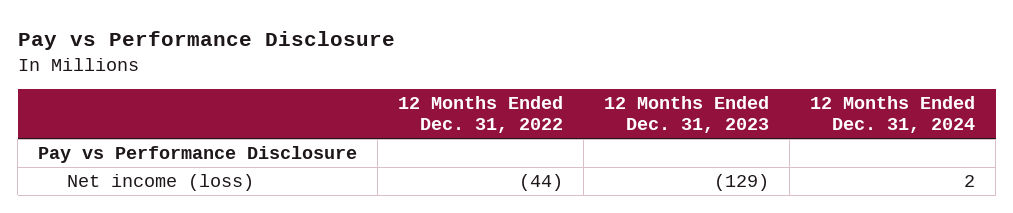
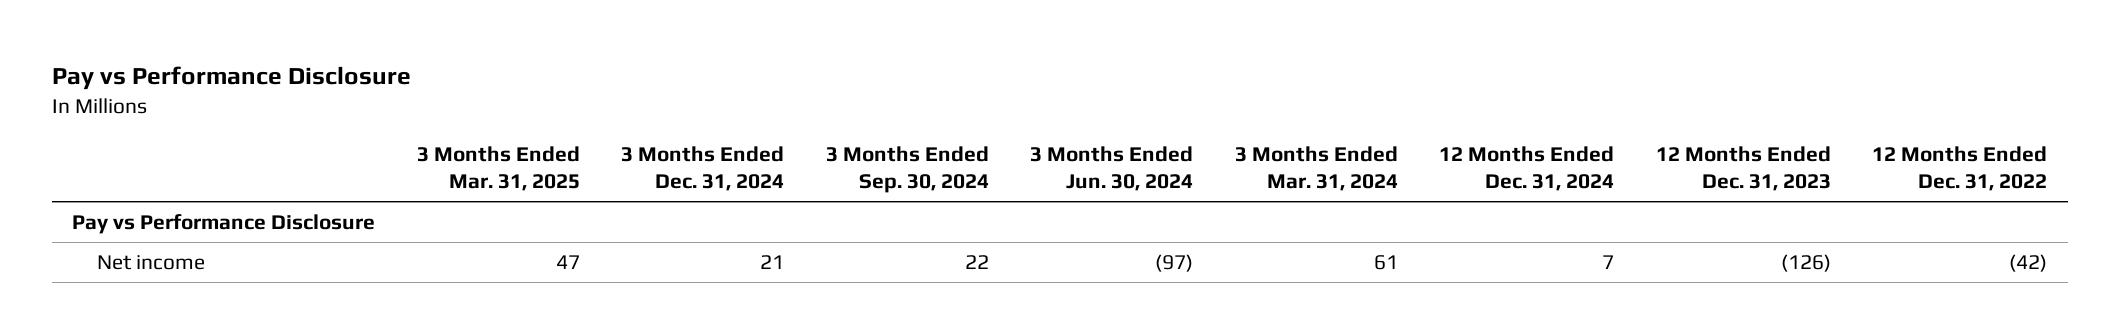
- | 12 Months Ended Dec. 31, 2022 | 12 Months Ended Dec. 31, 2023 | 12 Months Ended Dec. 31, 2024
+ | 3 Months Ended Mar. 31, 2025 | 3 Months Ended Dec. 31, 2024 | 3 Months Ended Sep. 30, 2024 | 3 Months Ended Jun. 30, 2024 | 3 Months Ended Mar. 31, 2024 | 12 Months Ended Dec. 31, 2024 | 12 Months Ended Dec. 31, 2023 | 12 Months Ended Dec. 31, 2022
- Net income (loss) | (44) | (129) | 2
+ Net income | 47 | 21 | 22 | (97) | 61 | 7 | (126) | (42)

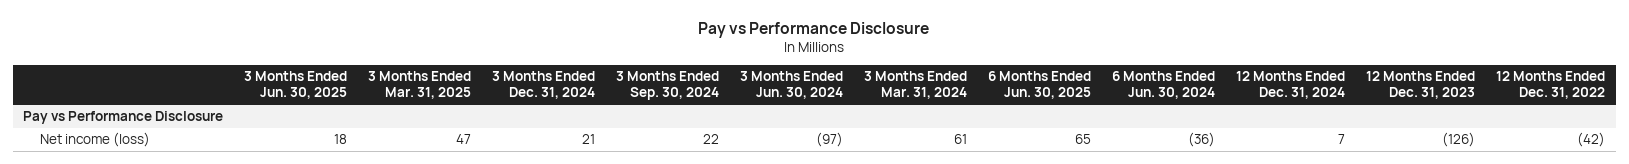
- | 3 Months Ended Mar. 31, 2025 | 3 Months Ended Dec. 31, 2024 | 3 Months Ended Sep. 30, 2024 | 3 Months Ended Jun. 30, 2024 | 3 Months Ended Mar. 31, 2024 | 12 Months Ended Dec. 31, 2024 | 12 Months Ended Dec. 31, 2023 | 12 Months Ended Dec. 31, 2022
+ | 3 Months Ended Jun. 30, 2025 | 3 Months Ended Mar. 31, 2025 | 3 Months Ended Dec. 31, 2024 | 3 Months Ended Sep. 30, 2024 | 3 Months Ended Jun. 30, 2024 | 3 Months Ended Mar. 31, 2024 | 6 Months Ended Jun. 30, 2025 | 6 Months Ended Jun. 30, 2024 | 12 Months Ended Dec. 31, 2024 | 12 Months Ended Dec. 31, 2023 | 12 Months Ended Dec. 31, 2022
- Net income | 47 | 21 | 22 | (97) | 61 | 7 | (126) | (42)
+ Net income (loss) | 18 | 47 | 21 | 22 | (97) | 61 | 65 | (36) | 7 | (126) | (42)

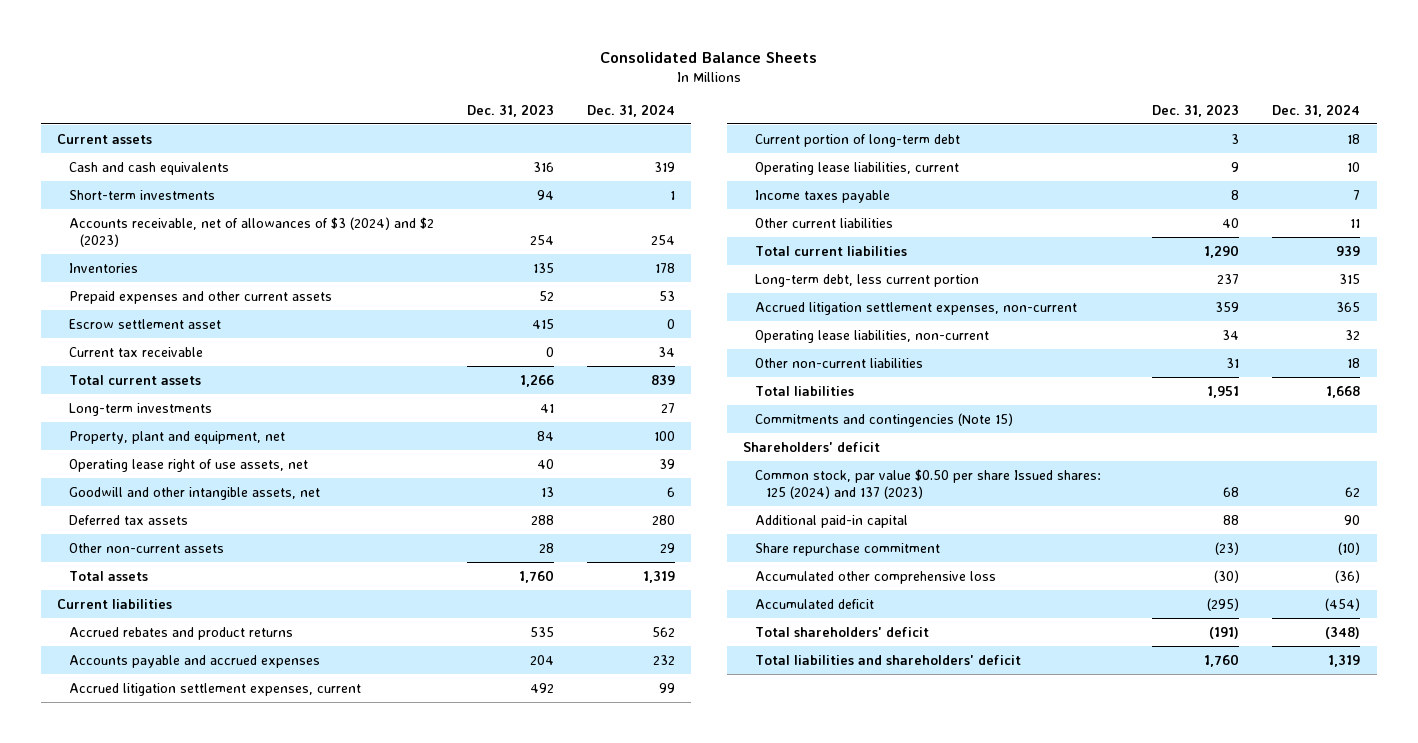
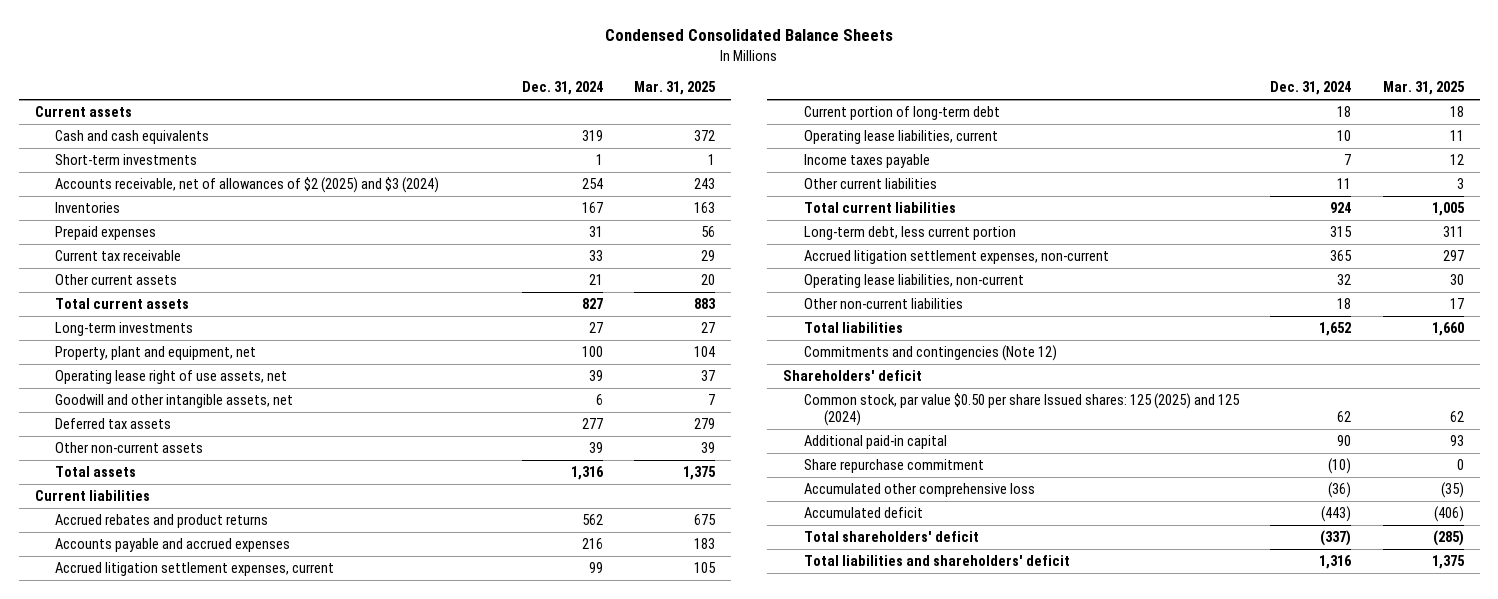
- Consolidated Balance Sheets
+ Condensed Consolidated Balance Sheets
- | Dec. 31, 2023 | Dec. 31, 2024
+ | Dec. 31, 2024 | Mar. 31, 2025
- Accounts receivable, net of allowances of $3 (2024) and $2 (2023) | 254 | 254
- Inventories | 135 | 178
- Prepaid expenses and other current assets | 52 | 53
- Escrow settlement asset | 415 | 0
- Current tax receivable | 0 | 34
- Total current assets | 1,266 | 839
+ Accounts receivable, net of allowances of $2 (2025) and $3 (2024) | 254 | 243
+ Inventories | 167 | 163
+ Prepaid expenses | 31 | 56
+ Current tax receivable | 33 | 29
+ Other current assets | 21 | 20
+ Total current assets | 827 | 883
- Deferred tax assets | 288 | 280
- Other non-current assets | 28 | 29
- Total assets | 1,760 | 1,319
+ Deferred tax assets | 277 | 279
+ Other non-current assets | 39 | 39
+ Total assets | 1,316 | 1,375
- Accounts payable and accrued expenses | 204 | 232
+ Accounts payable and accrued expenses | 216 | 183
- Total current liabilities | 1,290 | 939
+ Total current liabilities | 924 | 1,005
- Total liabilities | 1,951 | 1,668
- Commitments and contingencies (Note 15)
+ Total liabilities | 1,652 | 1,660
+ Commitments and contingencies (Note 12)
- Common stock, par value $0.50 per share Issued shares: 125 (2024) and 137 (2023) | 68 | 62
+ Common stock, par value $0.50 per share Issued shares: 125 (2025) and 125 (2024) | 62 | 62
- Accumulated deficit | (295) | (454)
- Total shareholders' deficit | (191) | (348)
- Total liabilities and shareholders' deficit | 1,760 | 1,319
+ Accumulated deficit | (443) | (406)
+ Total shareholders' deficit | (337) | (285)
+ Total liabilities and shareholders' deficit | 1,316 | 1,375

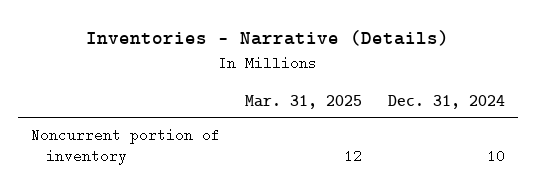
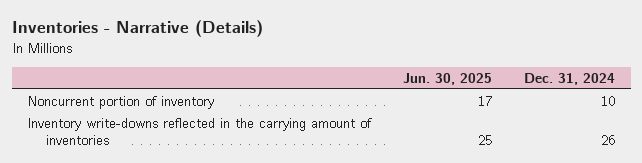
- | Mar. 31, 2025 | Dec. 31, 2024
+ | Jun. 30, 2025 | Dec. 31, 2024
+ Inventory write-downs reflected in the carrying amount of inventories | 25 | 26

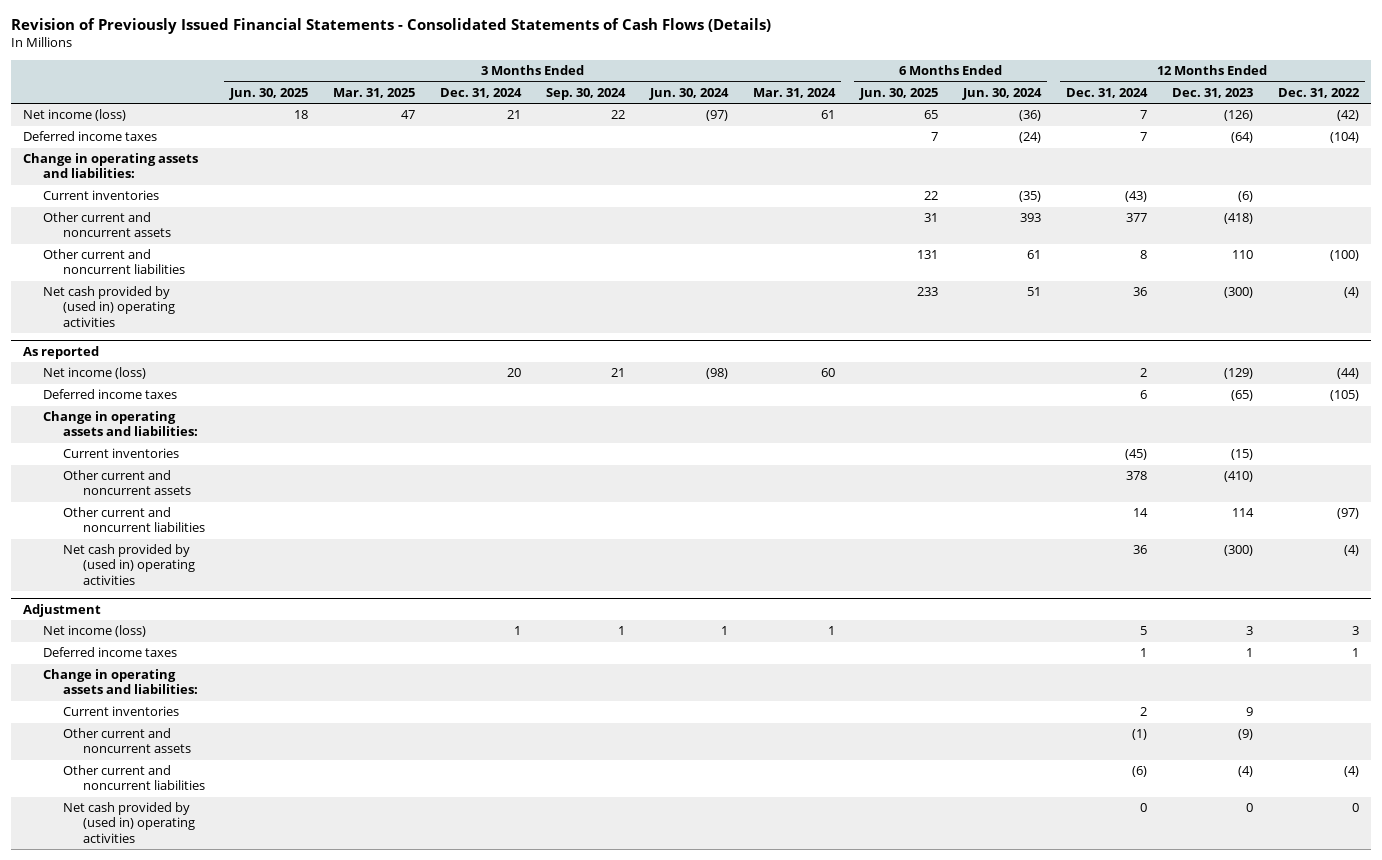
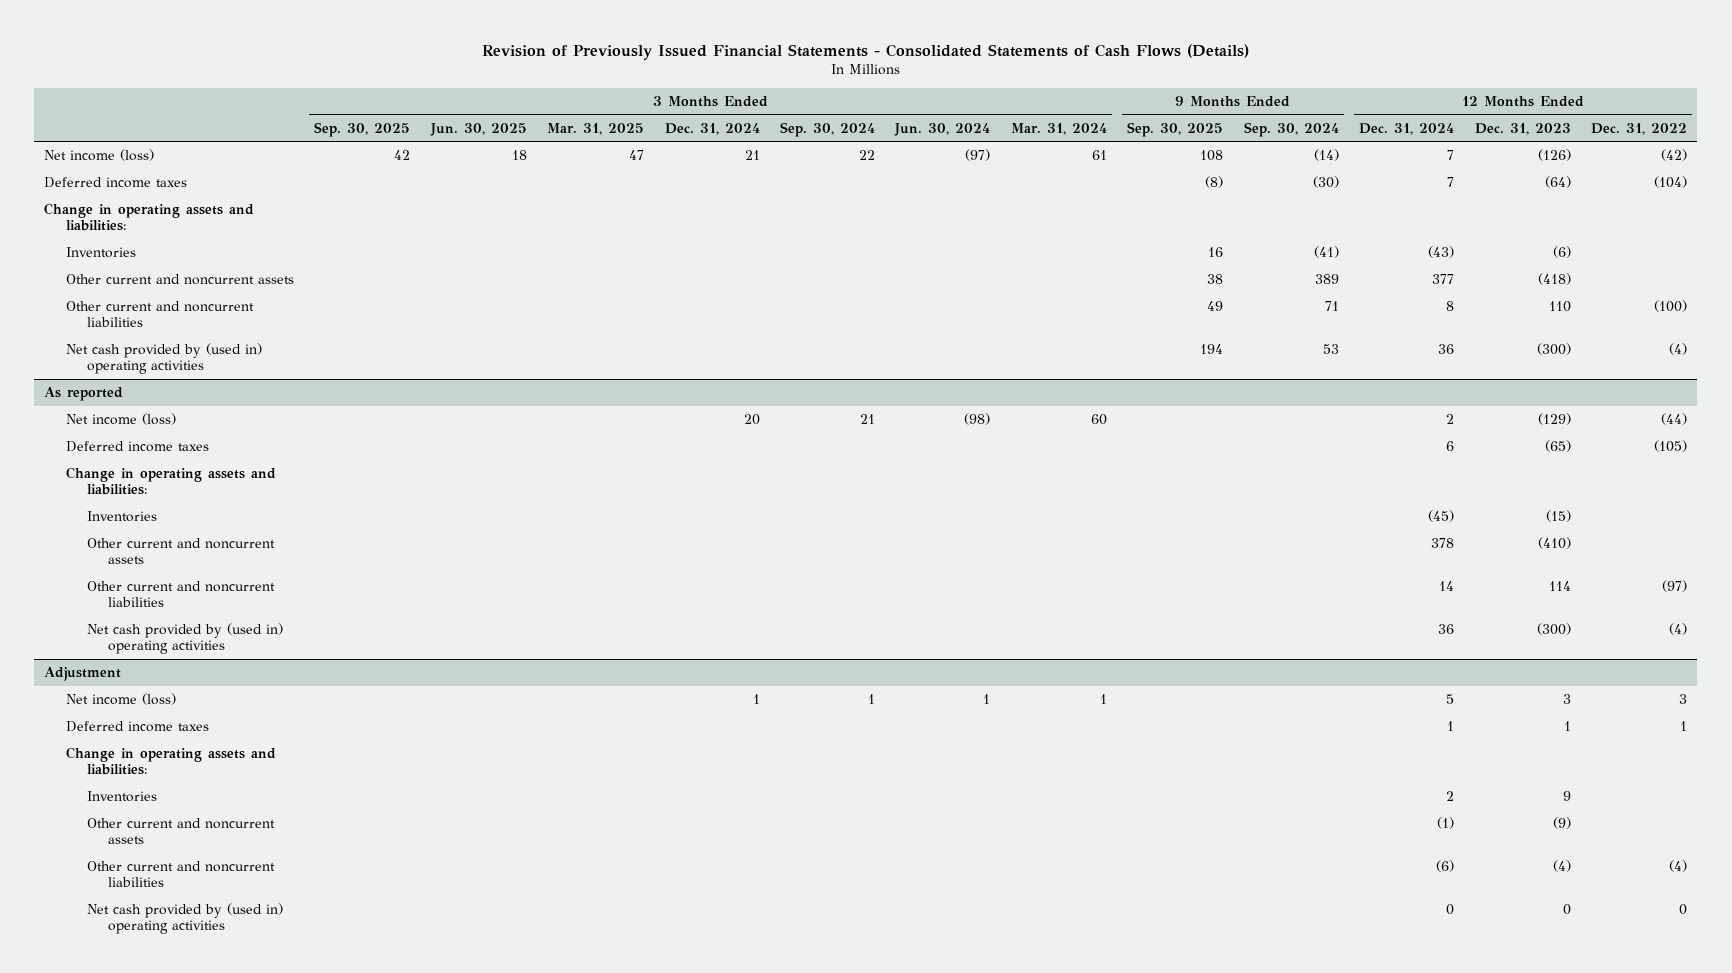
- | 3 Months Ended Jun. 30, 2025 | 3 Months Ended Mar. 31, 2025 | 3 Months Ended Dec. 31, 2024 | 3 Months Ended Sep. 30, 2024 | 3 Months Ended Jun. 30, 2024 | 3 Months Ended Mar. 31, 2024 | 6 Months Ended Jun. 30, 2025 | 6 Months Ended Jun. 30, 2024 | 12 Months Ended Dec. 31, 2024 | 12 Months Ended Dec. 31, 2023 | 12 Months Ended Dec. 31, 2022
+ | 3 Months Ended Sep. 30, 2025 | 3 Months Ended Jun. 30, 2025 | 3 Months Ended Mar. 31, 2025 | 3 Months Ended Dec. 31, 2024 | 3 Months Ended Sep. 30, 2024 | 3 Months Ended Jun. 30, 2024 | 3 Months Ended Mar. 31, 2024 | 9 Months Ended Sep. 30, 2025 | 9 Months Ended Sep. 30, 2024 | 12 Months Ended Dec. 31, 2024 | 12 Months Ended Dec. 31, 2023 | 12 Months Ended Dec. 31, 2022
- Current inventories | | | | | | | 22 | (35) | (43) | (6) |
+ Inventories | | | | | | | | 16 | (41) | (43) | (6) |
@ As reported
- Current inventories | | | | | | | | | (45) | (15) |
+ Inventories | | | | | | | | | | (45) | (15) |
@ Adjustment
- Current inventories | | | | | | | | | 2 | 9 |
+ Inventories | | | | | | | | | | 2 | 9 |

